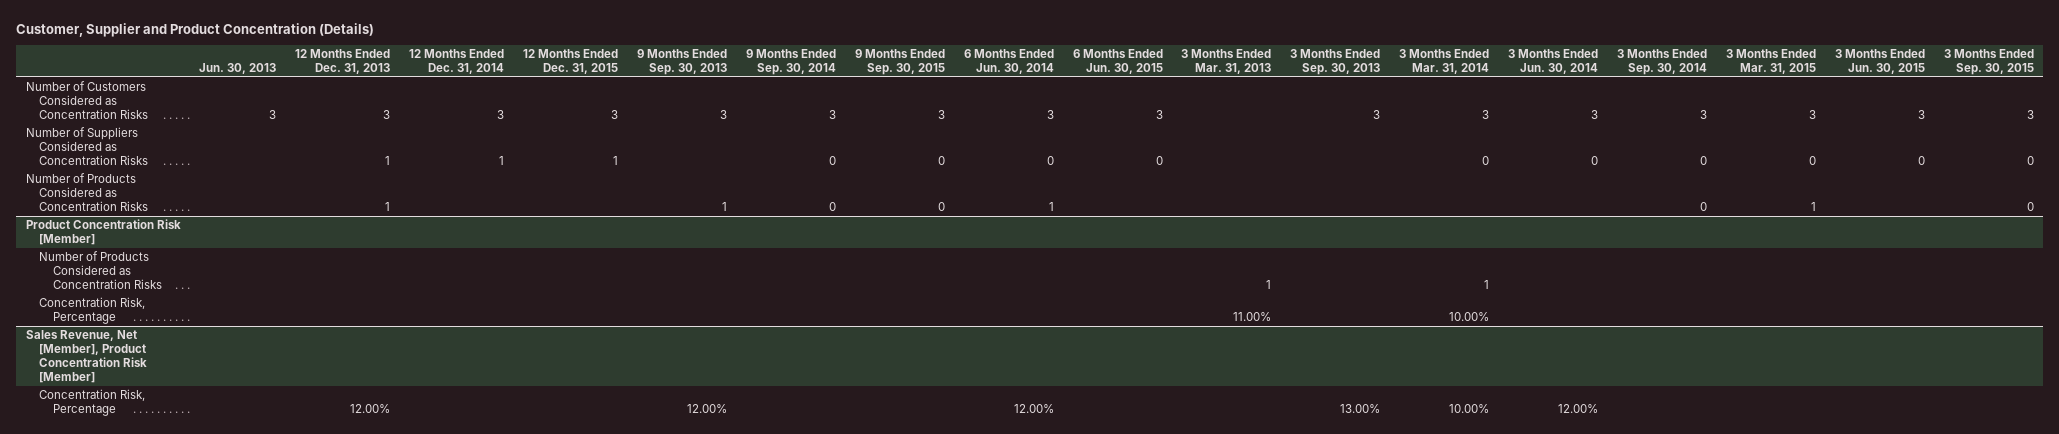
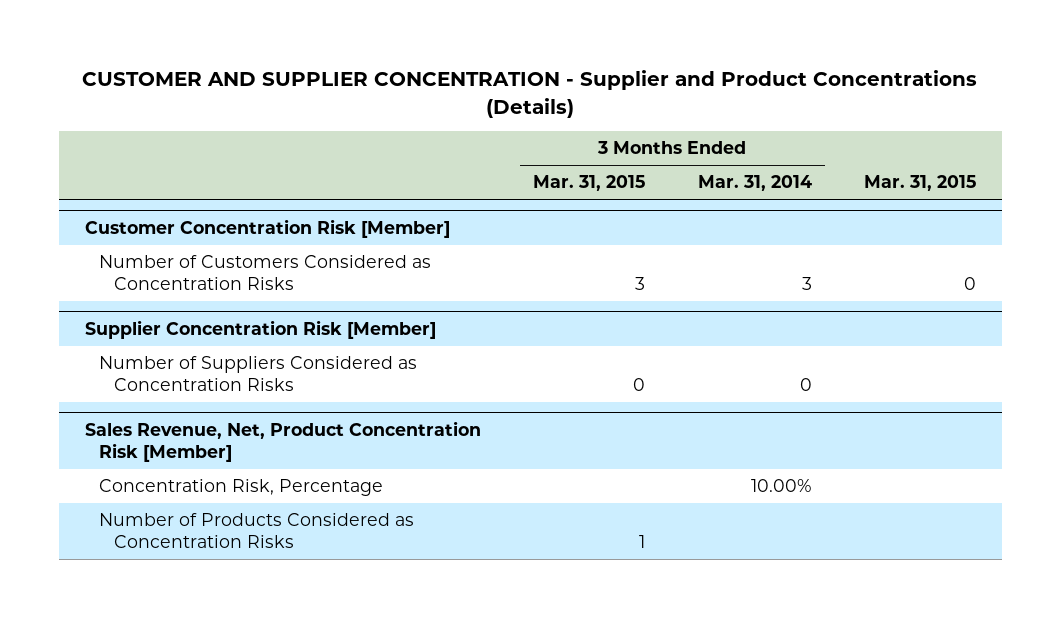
- Customer, Supplier and Product Concentration (Details)
+ CUSTOMER AND SUPPLIER CONCENTRATION - Supplier and Product Concentrations (Details)
- | Jun. 30, 2013 | 12 Months Ended Dec. 31, 2013 | 12 Months Ended Dec. 31, 2014 | 12 Months Ended Dec. 31, 2015 | 9 Months Ended Sep. 30, 2013 | 9 Months Ended Sep. 30, 2014 | 9 Months Ended Sep. 30, 2015 | 6 Months Ended Jun. 30, 2014 | 6 Months Ended Jun. 30, 2015 | 3 Months Ended Mar. 31, 2013 | 3 Months Ended Sep. 30, 2013 | 3 Months Ended Mar. 31, 2014 | 3 Months Ended Jun. 30, 2014 | 3 Months Ended Sep. 30, 2014 | 3 Months Ended Mar. 31, 2015 | 3 Months Ended Jun. 30, 2015 | 3 Months Ended Sep. 30, 2015
+ | 3 Months Ended Mar. 31, 2015 | 3 Months Ended Mar. 31, 2014 | Mar. 31, 2015
+ Customer Concentration Risk [Member]
+ Supplier Concentration Risk [Member]
- Number of Products Considered as Concentration Risks | | 1 | | | 1 | 0 | 0 | 1 | | | | | | 0 | 1 | | 0
- Product Concentration Risk [Member]
- Number of Products Considered as Concentration Risks | | | | | | | | | | 1 | | 1 | | | | |
- Concentration Risk, Percentage | | | | | | | | | | 11.00% | | 10.00% | | | | |
- Sales Revenue, Net [Member], Product Concentration Risk [Member]
+ Sales Revenue, Net, Product Concentration Risk [Member]
+ Number of Products Considered as Concentration Risks | 1 | |

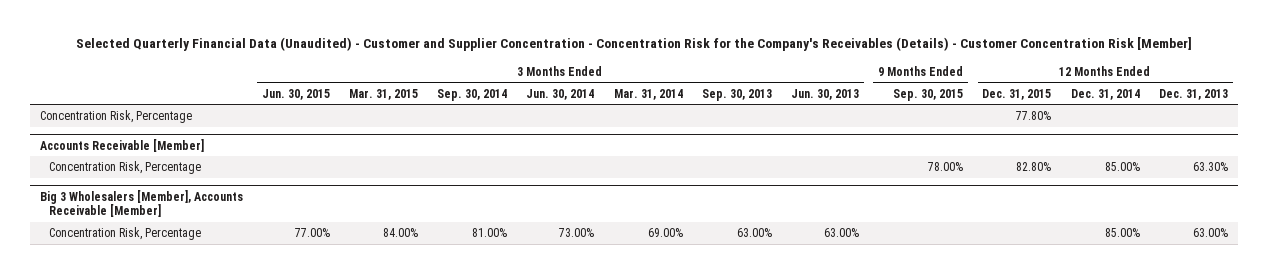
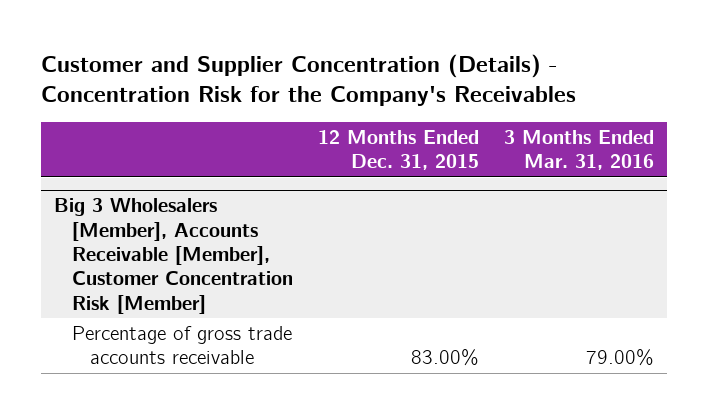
- Selected Quarterly Financial Data (Unaudited) - Customer and Supplier Concentration - Concentration Risk for the Company's Receivables (Details) - Customer Concentration Risk [Member]
+ Customer and Supplier Concentration (Details) - Concentration Risk for the Company's Receivables
- | 3 Months Ended Jun. 30, 2015 | 3 Months Ended Mar. 31, 2015 | 3 Months Ended Sep. 30, 2014 | 3 Months Ended Jun. 30, 2014 | 3 Months Ended Mar. 31, 2014 | 3 Months Ended Sep. 30, 2013 | 3 Months Ended Jun. 30, 2013 | 9 Months Ended Sep. 30, 2015 | 12 Months Ended Dec. 31, 2015 | 12 Months Ended Dec. 31, 2014 | 12 Months Ended Dec. 31, 2013
+ | 12 Months Ended Dec. 31, 2015 | 3 Months Ended Mar. 31, 2016
- Concentration Risk, Percentage | | | | | | | | | 77.80% | |
- Accounts Receivable [Member]
- Concentration Risk, Percentage | | | | | | | | 78.00% | 82.80% | 85.00% | 63.30%
- Big 3 Wholesalers [Member], Accounts Receivable [Member]
- Concentration Risk, Percentage | 77.00% | 84.00% | 81.00% | 73.00% | 69.00% | 63.00% | 63.00% | | | 85.00% | 63.00%
+ Big 3 Wholesalers [Member], Accounts Receivable [Member], Customer Concentration Risk [Member]
+ Percentage of gross trade accounts receivable | 83.00% | 79.00%

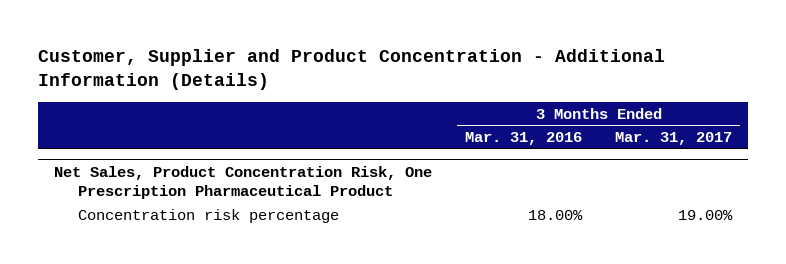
- Customer and Supplier Concentration (Details) - Concentration Risk for the Company's Receivables
+ Customer, Supplier and Product Concentration - Additional Information (Details)
- | 12 Months Ended Dec. 31, 2015 | 3 Months Ended Mar. 31, 2016
+ | 3 Months Ended Mar. 31, 2016 | 3 Months Ended Mar. 31, 2017
- Big 3 Wholesalers [Member], Accounts Receivable [Member], Customer Concentration Risk [Member]
- Percentage of gross trade accounts receivable | 83.00% | 79.00%
+ Net Sales, Product Concentration Risk, One Prescription Pharmaceutical Product
+ Concentration risk percentage | 18.00% | 19.00%

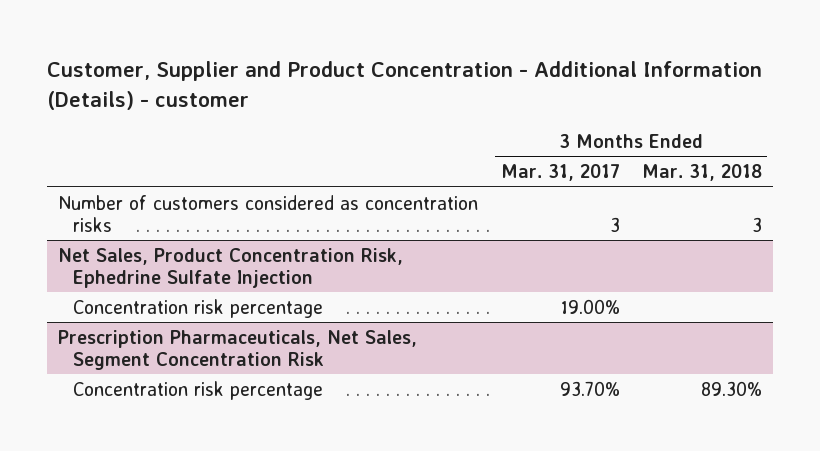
- Customer, Supplier and Product Concentration - Additional Information (Details)
+ Customer, Supplier and Product Concentration - Additional Information (Details) - customer
- | 3 Months Ended Mar. 31, 2016 | 3 Months Ended Mar. 31, 2017
+ | 3 Months Ended Mar. 31, 2017 | 3 Months Ended Mar. 31, 2018
- Net Sales, Product Concentration Risk, One Prescription Pharmaceutical Product
+ Number of customers considered as concentration risks | 3 | 3
+ Net Sales, Product Concentration Risk, Ephedrine Sulfate Injection
+ Prescription Pharmaceuticals, Net Sales, Segment Concentration Risk
+ Concentration risk percentage | 93.70% | 89.30%

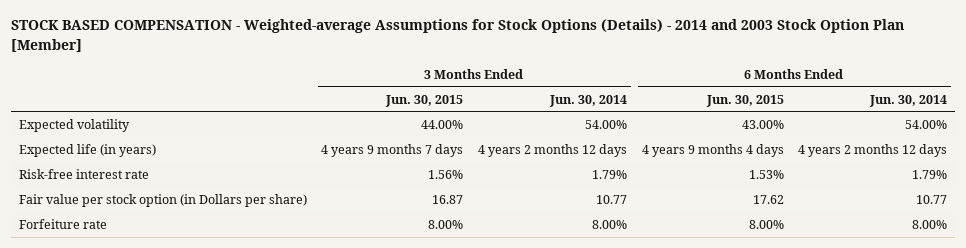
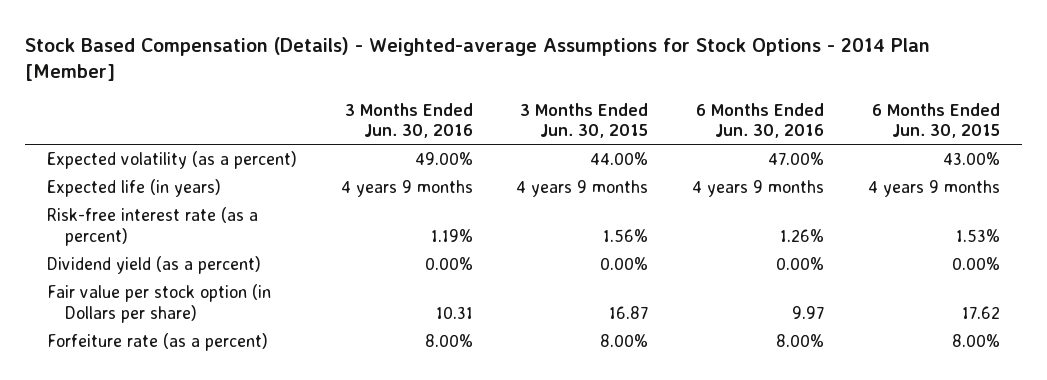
- STOCK BASED COMPENSATION - Weighted-average Assumptions for Stock Options (Details) - 2014 and 2003 Stock Option Plan [Member]
+ Stock Based Compensation (Details) - Weighted-average Assumptions for Stock Options - 2014 Plan [Member]
- | 3 Months Ended Jun. 30, 2015 | 3 Months Ended Jun. 30, 2014 | 6 Months Ended Jun. 30, 2015 | 6 Months Ended Jun. 30, 2014
+ | 3 Months Ended Jun. 30, 2016 | 3 Months Ended Jun. 30, 2015 | 6 Months Ended Jun. 30, 2016 | 6 Months Ended Jun. 30, 2015
- Expected volatility | 44.00% | 54.00% | 43.00% | 54.00%
- Expected life (in years) | 4 years 9 months 7 days | 4 years 2 months 12 days | 4 years 9 months 4 days | 4 years 2 months 12 days
- Risk-free interest rate | 1.56% | 1.79% | 1.53% | 1.79%
+ Expected volatility (as a percent) | 49.00% | 44.00% | 47.00% | 43.00%
+ Expected life (in years) | 4 years 9 months | 4 years 9 months | 4 years 9 months | 4 years 9 months
+ Risk-free interest rate (as a percent) | 1.19% | 1.56% | 1.26% | 1.53%
+ Dividend yield (as a percent) | 0.00% | 0.00% | 0.00% | 0.00%
- Forfeiture rate | 8.00% | 8.00% | 8.00% | 8.00%
+ Forfeiture rate (as a percent) | 8.00% | 8.00% | 8.00% | 8.00%

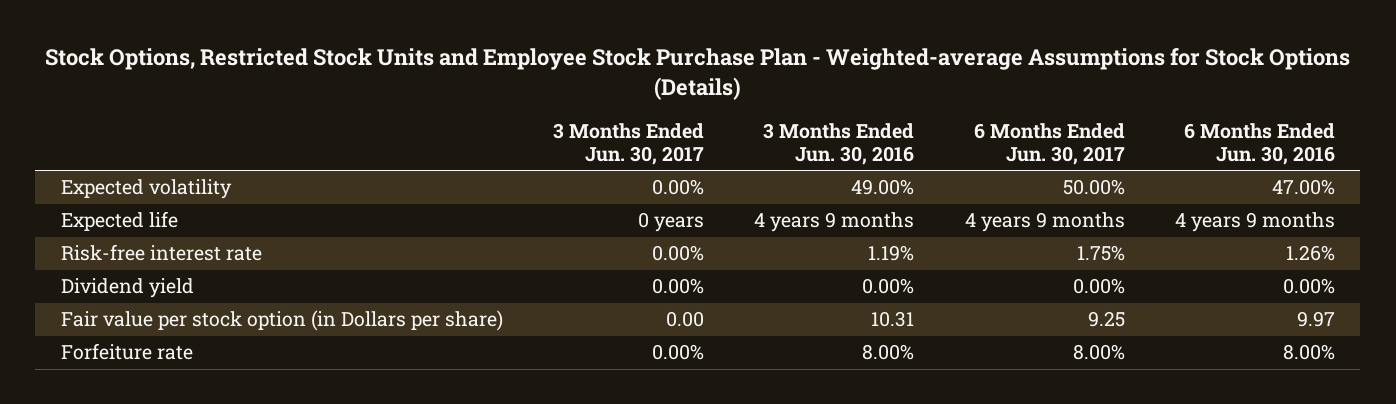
- Stock Based Compensation (Details) - Weighted-average Assumptions for Stock Options - 2014 Plan [Member]
+ Stock Options, Restricted Stock Units and Employee Stock Purchase Plan - Weighted-average Assumptions for Stock Options (Details)
- | 3 Months Ended Jun. 30, 2016 | 3 Months Ended Jun. 30, 2015 | 6 Months Ended Jun. 30, 2016 | 6 Months Ended Jun. 30, 2015
+ | 3 Months Ended Jun. 30, 2017 | 3 Months Ended Jun. 30, 2016 | 6 Months Ended Jun. 30, 2017 | 6 Months Ended Jun. 30, 2016
- Expected volatility (as a percent) | 49.00% | 44.00% | 47.00% | 43.00%
- Expected life (in years) | 4 years 9 months | 4 years 9 months | 4 years 9 months | 4 years 9 months
- Risk-free interest rate (as a percent) | 1.19% | 1.56% | 1.26% | 1.53%
- Dividend yield (as a percent) | 0.00% | 0.00% | 0.00% | 0.00%
+ Expected volatility | 0.00% | 49.00% | 50.00% | 47.00%
+ Expected life | 0 years | 4 years 9 months | 4 years 9 months | 4 years 9 months
+ Risk-free interest rate | 0.00% | 1.19% | 1.75% | 1.26%
+ Dividend yield | 0.00% | 0.00% | 0.00% | 0.00%
- Forfeiture rate (as a percent) | 8.00% | 8.00% | 8.00% | 8.00%
+ Forfeiture rate | 0.00% | 8.00% | 8.00% | 8.00%

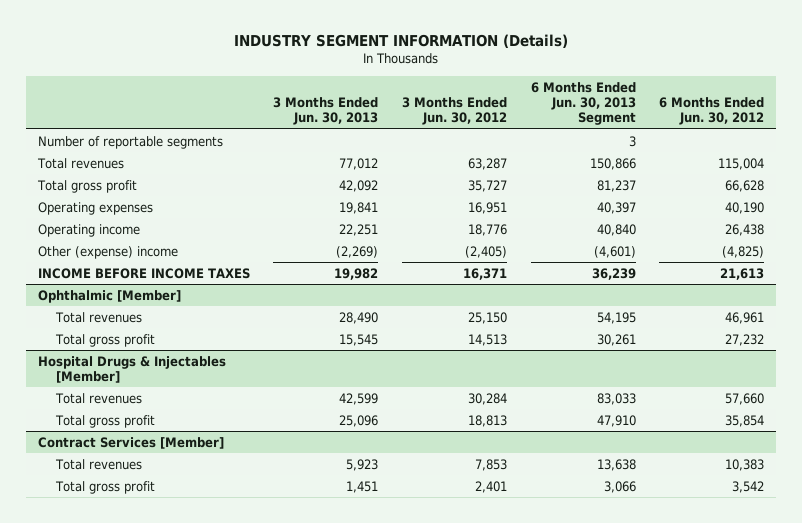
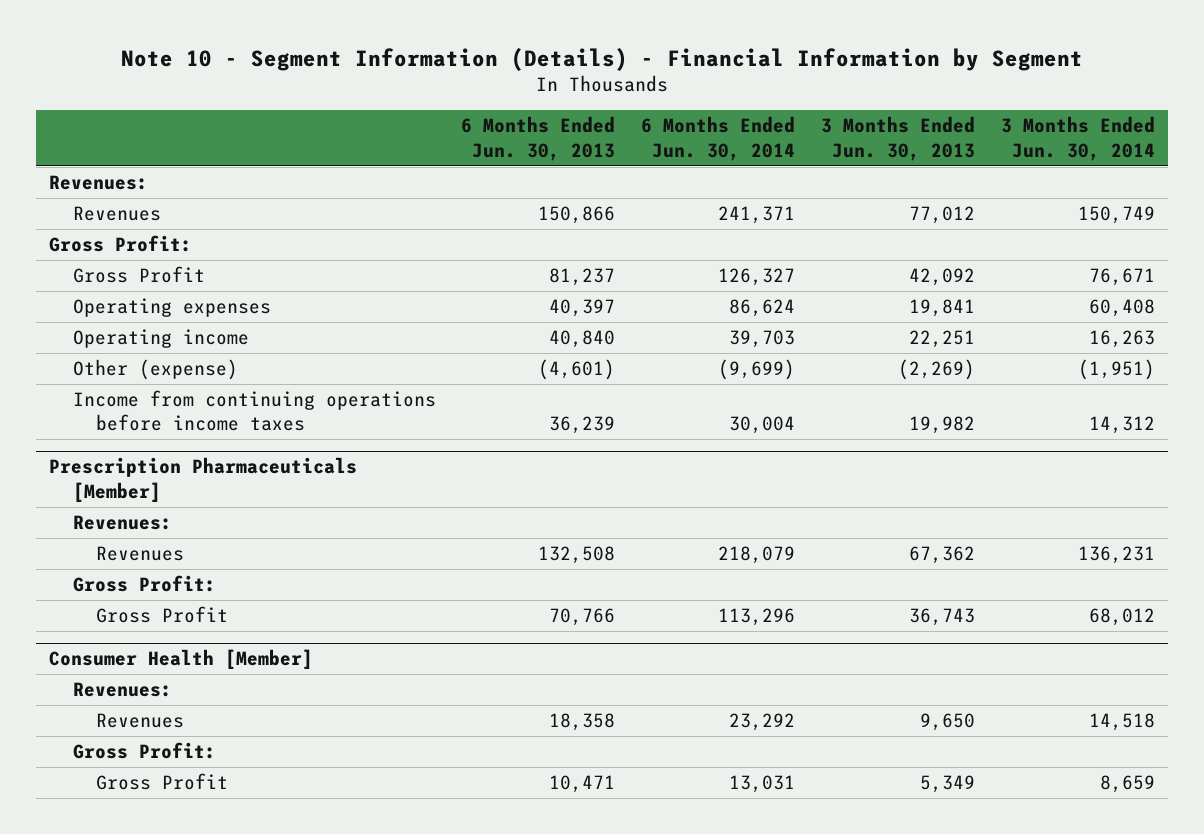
- INDUSTRY SEGMENT INFORMATION (Details)
+ Note 10 - Segment Information (Details) - Financial Information by Segment
- | 3 Months Ended Jun. 30, 2013 | 3 Months Ended Jun. 30, 2012 | 6 Months Ended Jun. 30, 2013 Segment | 6 Months Ended Jun. 30, 2012
+ | 6 Months Ended Jun. 30, 2013 | 6 Months Ended Jun. 30, 2014 | 3 Months Ended Jun. 30, 2013 | 3 Months Ended Jun. 30, 2014
- Number of reportable segments | | | 3 |
- Total revenues | 77,012 | 63,287 | 150,866 | 115,004
- Total gross profit | 42,092 | 35,727 | 81,237 | 66,628
+ Revenues:
+ Revenues | 150,866 | 241,371 | 77,012 | 150,749
+ Gross Profit:
+ Gross Profit | 81,237 | 126,327 | 42,092 | 76,671
- Other (expense) income | (2,269) | (2,405) | (4,601) | (4,825)
- INCOME BEFORE INCOME TAXES | 19,982 | 16,371 | 36,239 | 21,613
- Ophthalmic [Member]
- Total revenues | 28,490 | 25,150 | 54,195 | 46,961
- Total gross profit | 15,545 | 14,513 | 30,261 | 27,232
- Hospital Drugs & Injectables [Member]
- Total revenues | 42,599 | 30,284 | 83,033 | 57,660
- Total gross profit | 25,096 | 18,813 | 47,910 | 35,854
- Contract Services [Member]
- Total revenues | 5,923 | 7,853 | 13,638 | 10,383
- Total gross profit | 1,451 | 2,401 | 3,066 | 3,542
+ Other (expense) | (4,601) | (9,699) | (2,269) | (1,951)
+ Income from continuing operations before income taxes | 36,239 | 30,004 | 19,982 | 14,312
+ Prescription Pharmaceuticals [Member]
+ Revenues:
+ Revenues | 132,508 | 218,079 | 67,362 | 136,231
+ Gross Profit:
+ Gross Profit | 70,766 | 113,296 | 36,743 | 68,012
+ Consumer Health [Member]
+ Revenues:
+ Revenues | 18,358 | 23,292 | 9,650 | 14,518
+ Gross Profit:
+ Gross Profit | 10,471 | 13,031 | 5,349 | 8,659

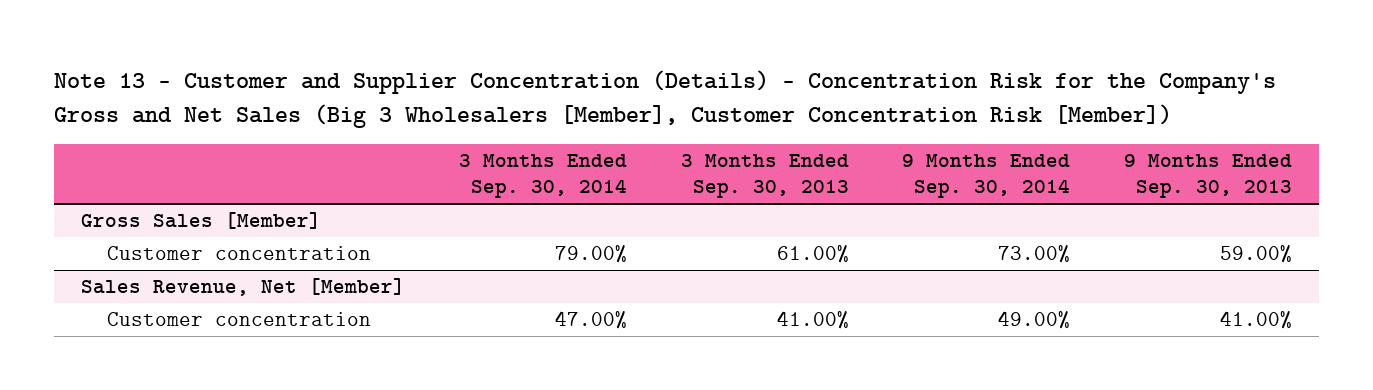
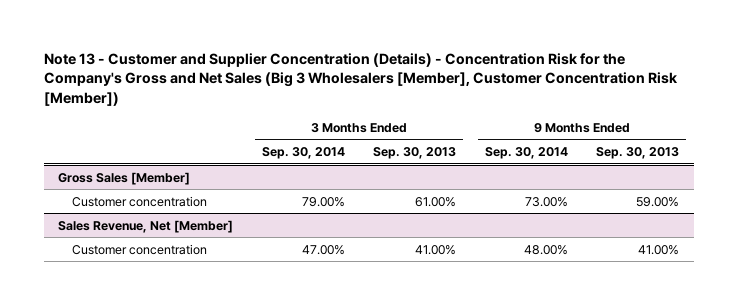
@ Sales Revenue, Net [Member]
- Customer concentration | 47.00% | 41.00% | 49.00% | 41.00%
+ Customer concentration | 47.00% | 41.00% | 48.00% | 41.00%

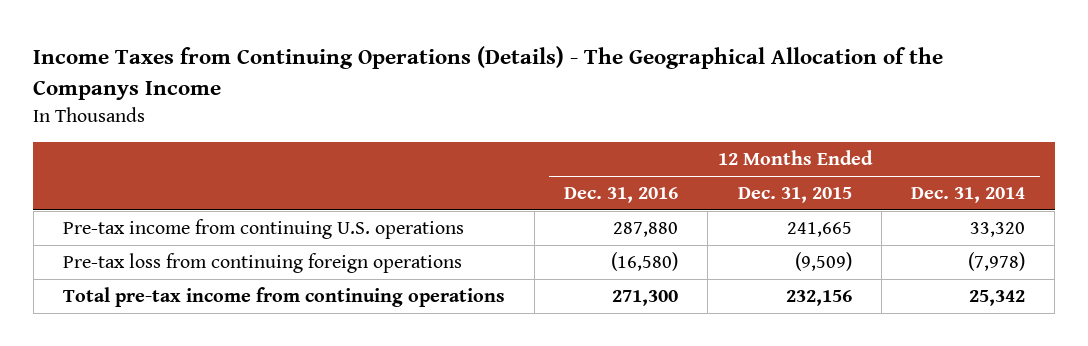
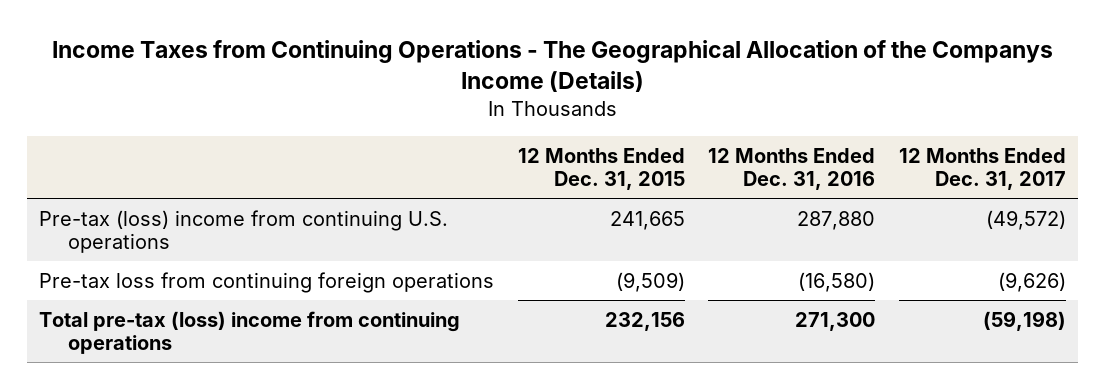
- Income Taxes from Continuing Operations (Details) - The Geographical Allocation of the Companys Income
+ Income Taxes from Continuing Operations - The Geographical Allocation of the Companys Income (Details)
- | 12 Months Ended Dec. 31, 2016 | 12 Months Ended Dec. 31, 2015 | 12 Months Ended Dec. 31, 2014
+ | 12 Months Ended Dec. 31, 2015 | 12 Months Ended Dec. 31, 2016 | 12 Months Ended Dec. 31, 2017
- Pre-tax income from continuing U.S. operations | 287,880 | 241,665 | 33,320
+ Pre-tax (loss) income from continuing U.S. operations | 241,665 | 287,880 | (49,572)
- Total pre-tax income from continuing operations | 271,300 | 232,156 | 25,342
+ Total pre-tax (loss) income from continuing operations | 232,156 | 271,300 | (59,198)

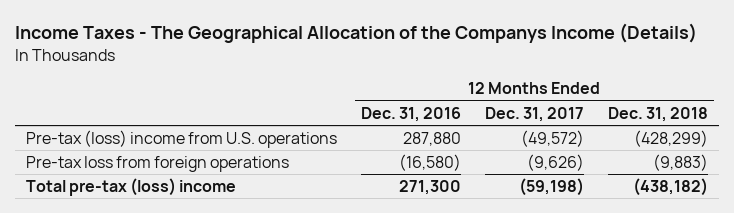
- Income Taxes from Continuing Operations - The Geographical Allocation of the Companys Income (Details)
+ Income Taxes - The Geographical Allocation of the Companys Income (Details)
- | 12 Months Ended Dec. 31, 2015 | 12 Months Ended Dec. 31, 2016 | 12 Months Ended Dec. 31, 2017
+ | 12 Months Ended Dec. 31, 2016 | 12 Months Ended Dec. 31, 2017 | 12 Months Ended Dec. 31, 2018
- Pre-tax (loss) income from continuing U.S. operations | 241,665 | 287,880 | (49,572)
- Pre-tax loss from continuing foreign operations | (9,509) | (16,580) | (9,626)
- Total pre-tax (loss) income from continuing operations | 232,156 | 271,300 | (59,198)
+ Pre-tax (loss) income from U.S. operations | 287,880 | (49,572) | (428,299)
+ Pre-tax loss from foreign operations | (16,580) | (9,626) | (9,883)
+ Total pre-tax (loss) income | 271,300 | (59,198) | (438,182)

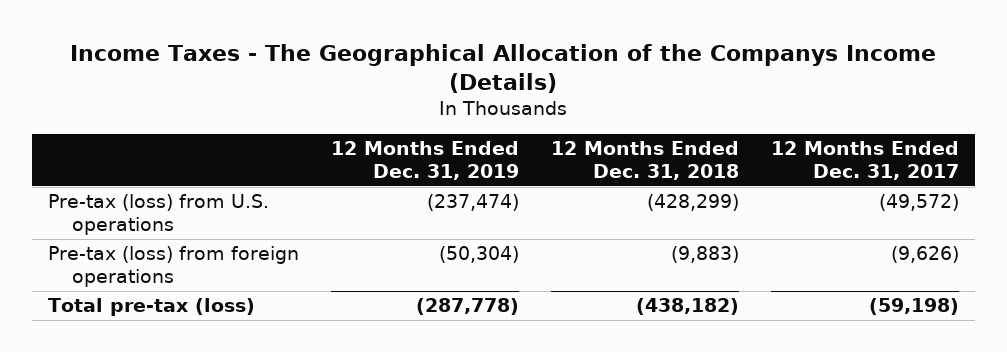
- | 12 Months Ended Dec. 31, 2016 | 12 Months Ended Dec. 31, 2017 | 12 Months Ended Dec. 31, 2018
+ | 12 Months Ended Dec. 31, 2019 | 12 Months Ended Dec. 31, 2018 | 12 Months Ended Dec. 31, 2017
- Pre-tax (loss) income from U.S. operations | 287,880 | (49,572) | (428,299)
- Pre-tax loss from foreign operations | (16,580) | (9,626) | (9,883)
- Total pre-tax (loss) income | 271,300 | (59,198) | (438,182)
+ Pre-tax (loss) from U.S. operations | (237,474) | (428,299) | (49,572)
+ Pre-tax (loss) from foreign operations | (50,304) | (9,883) | (9,626)
+ Total pre-tax (loss) | (287,778) | (438,182) | (59,198)

